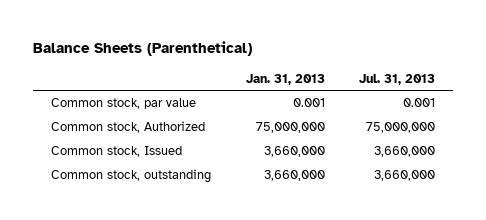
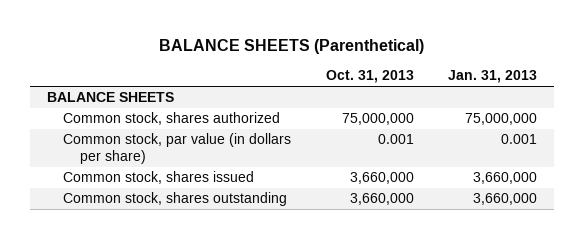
- Balance Sheets (Parenthetical)
+ BALANCE SHEETS (Parenthetical)
- | Jan. 31, 2013 | Jul. 31, 2013
+ | Oct. 31, 2013 | Jan. 31, 2013
- Common stock, par value | 0.001 | 0.001
- Common stock, Authorized | 75,000,000 | 75,000,000
- Common stock, Issued | 3,660,000 | 3,660,000
- Common stock, outstanding | 3,660,000 | 3,660,000
+ BALANCE SHEETS
+ Common stock, shares authorized | 75,000,000 | 75,000,000
+ Common stock, par value (in dollars per share) | 0.001 | 0.001
+ Common stock, shares issued | 3,660,000 | 3,660,000
+ Common stock, shares outstanding | 3,660,000 | 3,660,000

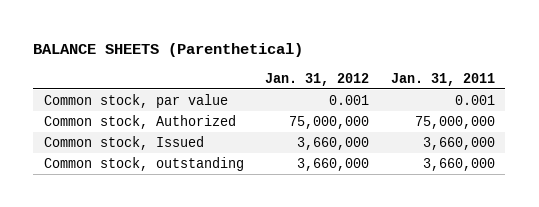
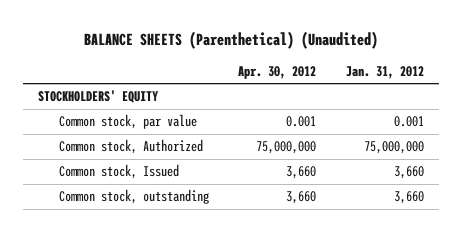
- BALANCE SHEETS (Parenthetical)
+ BALANCE SHEETS (Parenthetical) (Unaudited)
- | Jan. 31, 2012 | Jan. 31, 2011
+ | Apr. 30, 2012 | Jan. 31, 2012
+ STOCKHOLDERS' EQUITY
- Common stock, Issued | 3,660,000 | 3,660,000
- Common stock, outstanding | 3,660,000 | 3,660,000
+ Common stock, Issued | 3,660 | 3,660
+ Common stock, outstanding | 3,660 | 3,660

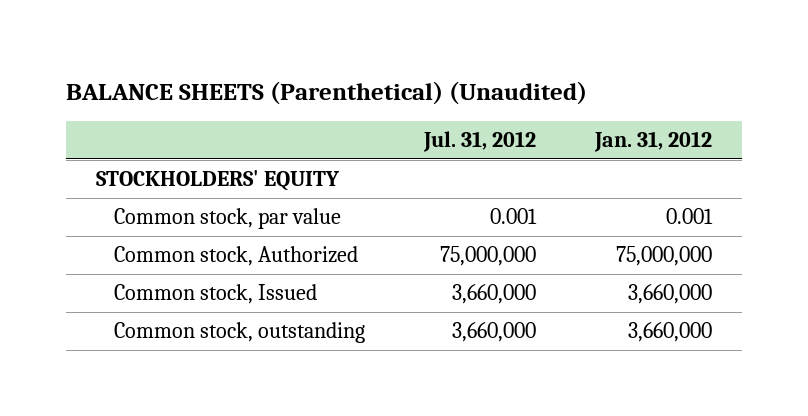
- | Apr. 30, 2012 | Jan. 31, 2012
+ | Jul. 31, 2012 | Jan. 31, 2012
- Common stock, Issued | 3,660 | 3,660
- Common stock, outstanding | 3,660 | 3,660
+ Common stock, Issued | 3,660,000 | 3,660,000
+ Common stock, outstanding | 3,660,000 | 3,660,000

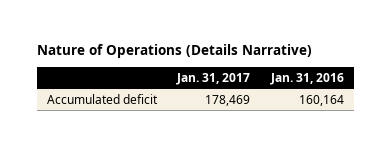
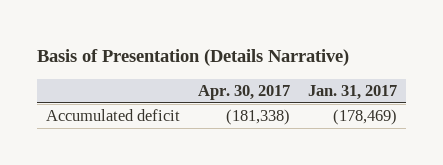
- Nature of Operations (Details Narrative)
+ Basis of Presentation (Details Narrative)
- | Jan. 31, 2017 | Jan. 31, 2016
+ | Apr. 30, 2017 | Jan. 31, 2017
- Accumulated deficit | 178,469 | 160,164
+ Accumulated deficit | (181,338) | (178,469)

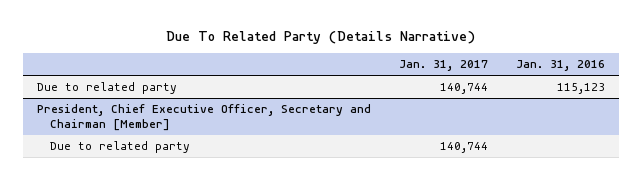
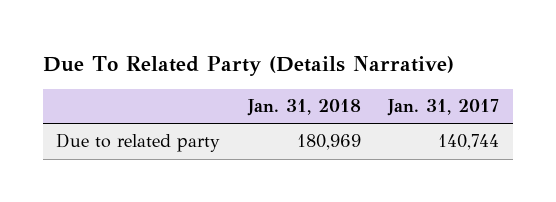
- | Jan. 31, 2017 | Jan. 31, 2016
+ | Jan. 31, 2018 | Jan. 31, 2017
- President, Chief Executive Officer, Secretary and Chairman [Member]
- Due to related party | 140,744 |

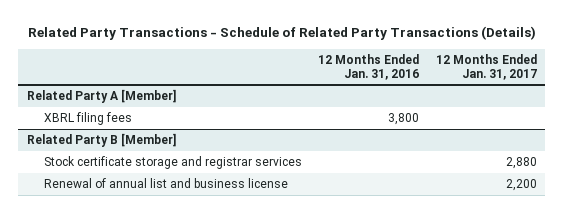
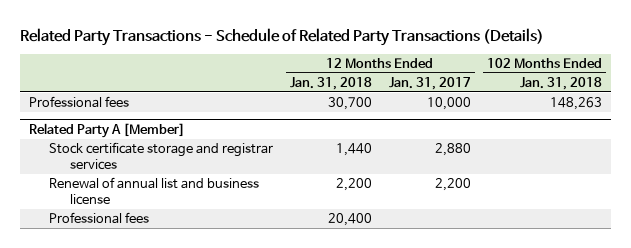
- | 12 Months Ended Jan. 31, 2016 | 12 Months Ended Jan. 31, 2017
+ | 12 Months Ended Jan. 31, 2018 | 12 Months Ended Jan. 31, 2017 | 102 Months Ended Jan. 31, 2018
+ Professional fees | 30,700 | 10,000 | 148,263
@ Related Party A [Member]
- XBRL filing fees | 3,800 |
- Related Party B [Member]
@ Related Party A [Member]
+ Professional fees | 20,400 | |

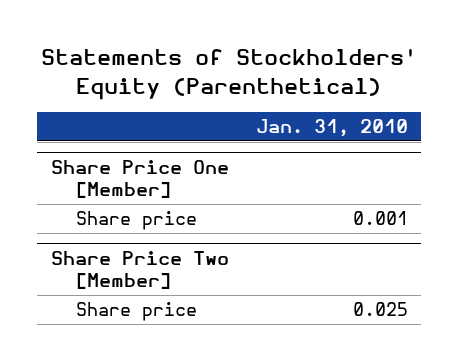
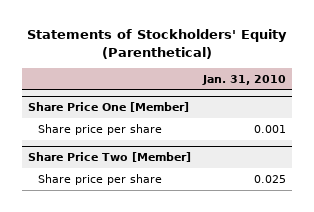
@ Share Price One [Member]
- Share price | 0.001
+ Share price per share | 0.001
@ Share Price Two [Member]
- Share price | 0.025
+ Share price per share | 0.025

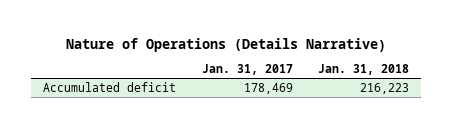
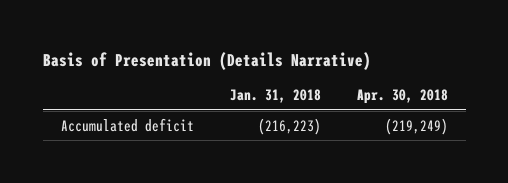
- Nature of Operations (Details Narrative)
+ Basis of Presentation (Details Narrative)
- | Jan. 31, 2017 | Jan. 31, 2018
+ | Jan. 31, 2018 | Apr. 30, 2018
- Accumulated deficit | 178,469 | 216,223
+ Accumulated deficit | (216,223) | (219,249)

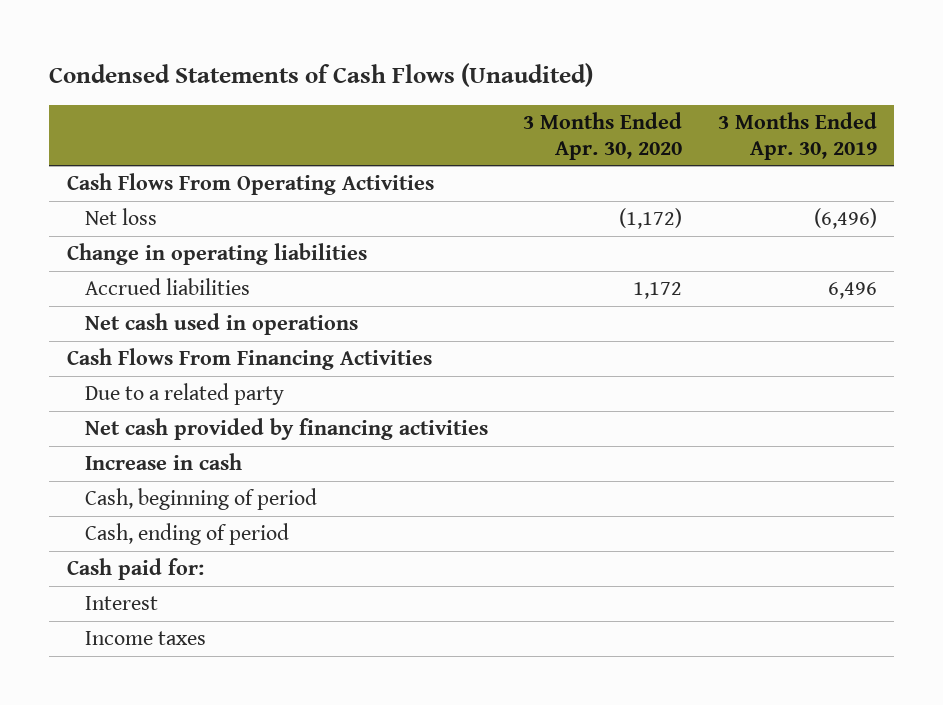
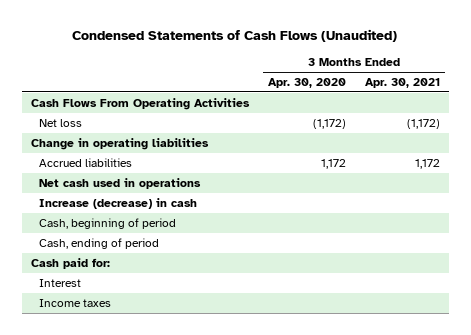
- | 3 Months Ended Apr. 30, 2020 | 3 Months Ended Apr. 30, 2019
+ | 3 Months Ended Apr. 30, 2020 | 3 Months Ended Apr. 30, 2021
- Cash Flows From Financing Activities
- Due to a related party
- Net cash provided by financing activities
- Increase in cash
+ Increase (decrease) in cash

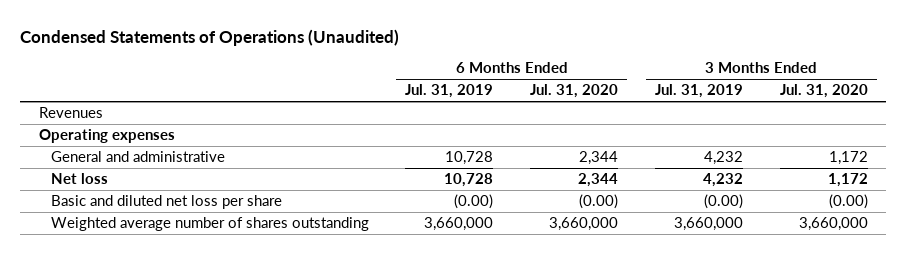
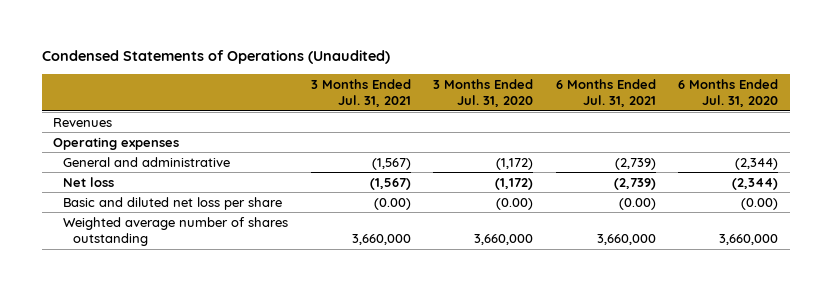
- | 6 Months Ended Jul. 31, 2019 | 6 Months Ended Jul. 31, 2020 | 3 Months Ended Jul. 31, 2019 | 3 Months Ended Jul. 31, 2020
+ | 3 Months Ended Jul. 31, 2021 | 3 Months Ended Jul. 31, 2020 | 6 Months Ended Jul. 31, 2021 | 6 Months Ended Jul. 31, 2020
- General and administrative | 10,728 | 2,344 | 4,232 | 1,172
- Net loss | 10,728 | 2,344 | 4,232 | 1,172
+ General and administrative | (1,567) | (1,172) | (2,739) | (2,344)
+ Net loss | (1,567) | (1,172) | (2,739) | (2,344)

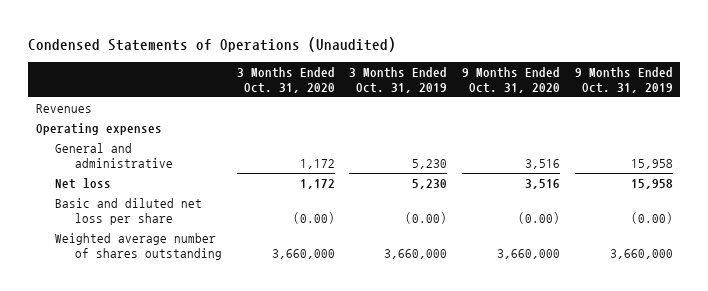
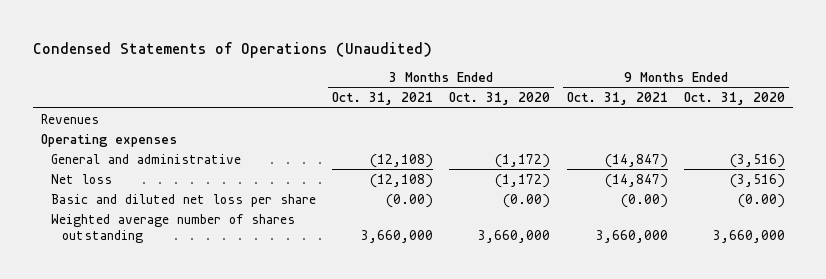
- | 3 Months Ended Oct. 31, 2020 | 3 Months Ended Oct. 31, 2019 | 9 Months Ended Oct. 31, 2020 | 9 Months Ended Oct. 31, 2019
+ | 3 Months Ended Oct. 31, 2021 | 3 Months Ended Oct. 31, 2020 | 9 Months Ended Oct. 31, 2021 | 9 Months Ended Oct. 31, 2020
- General and administrative | 1,172 | 5,230 | 3,516 | 15,958
- Net loss | 1,172 | 5,230 | 3,516 | 15,958
+ General and administrative | (12,108) | (1,172) | (14,847) | (3,516)
+ Net loss | (12,108) | (1,172) | (14,847) | (3,516)

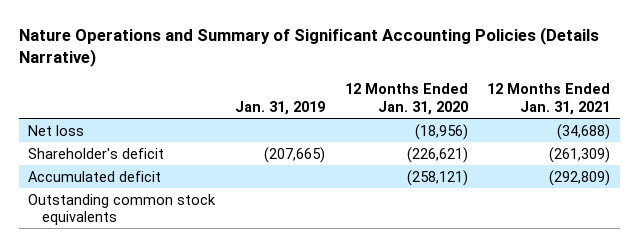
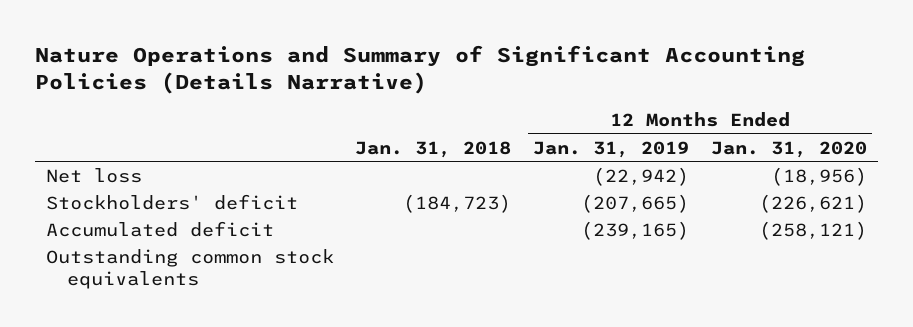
- | Jan. 31, 2019 | 12 Months Ended Jan. 31, 2020 | 12 Months Ended Jan. 31, 2021
+ | Jan. 31, 2018 | 12 Months Ended Jan. 31, 2019 | 12 Months Ended Jan. 31, 2020
- Shareholder's deficit | (207,665) | (226,621) | (261,309)
+ Stockholders' deficit | (184,723) | (207,665) | (226,621)

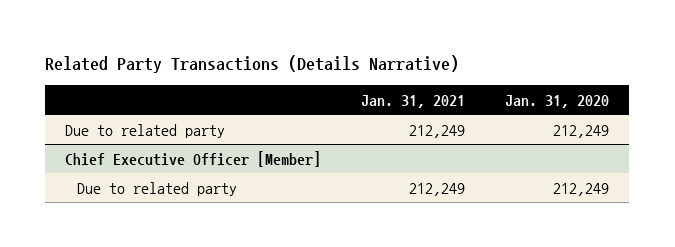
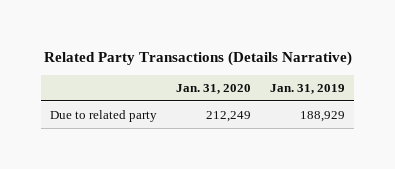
- | Jan. 31, 2021 | Jan. 31, 2020
+ | Jan. 31, 2020 | Jan. 31, 2019
- Chief Executive Officer [Member]
- Due to related party | 212,249 | 212,249

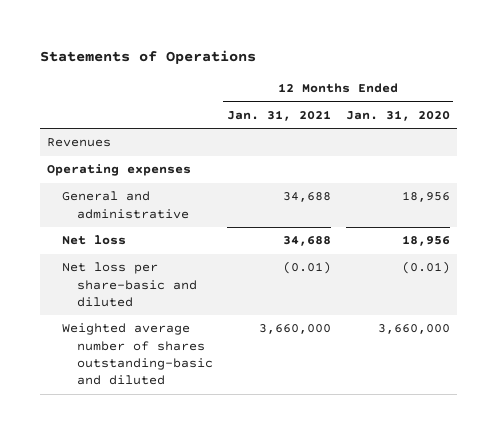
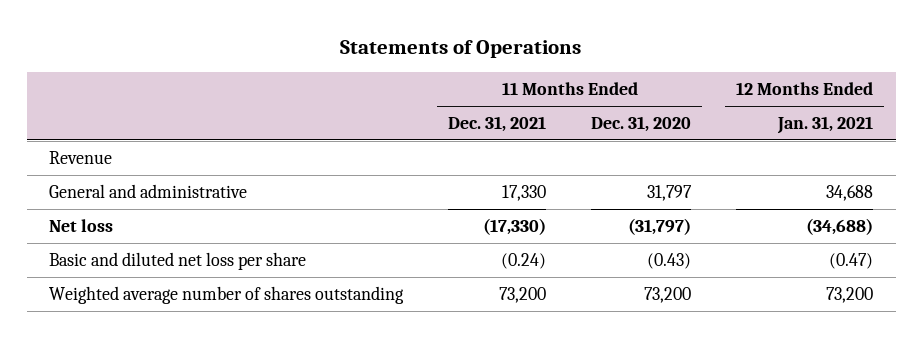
- | 12 Months Ended Jan. 31, 2021 | 12 Months Ended Jan. 31, 2020
+ | 11 Months Ended Dec. 31, 2021 | 11 Months Ended Dec. 31, 2020 | 12 Months Ended Jan. 31, 2021
- Revenues
- Operating expenses
+ Revenue
- Net loss | 34,688 | 18,956
- Net loss per share-basic and diluted | (0.01) | (0.01)
- Weighted average number of shares outstanding-basic and diluted | 3,660,000 | 3,660,000
+ Net loss | (17,330) | (31,797) | (34,688)
+ Basic and diluted net loss per share | (0.24) | (0.43) | (0.47)
+ Weighted average number of shares outstanding | 73,200 | 73,200 | 73,200

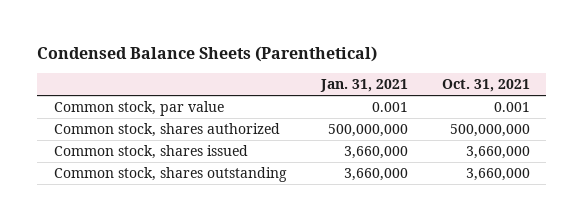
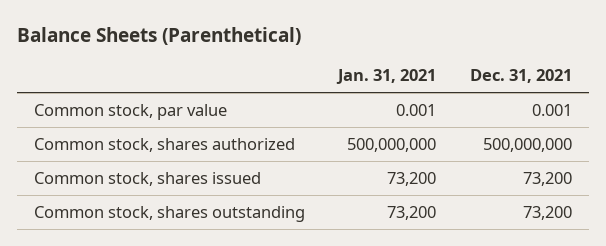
- Condensed Balance Sheets (Parenthetical)
+ Balance Sheets (Parenthetical)
- | Jan. 31, 2021 | Oct. 31, 2021
+ | Jan. 31, 2021 | Dec. 31, 2021
- Common stock, shares issued | 3,660,000 | 3,660,000
- Common stock, shares outstanding | 3,660,000 | 3,660,000
+ Common stock, shares issued | 73,200 | 73,200
+ Common stock, shares outstanding | 73,200 | 73,200

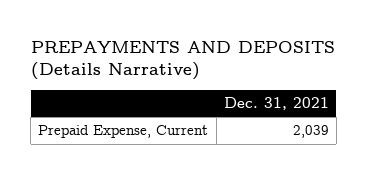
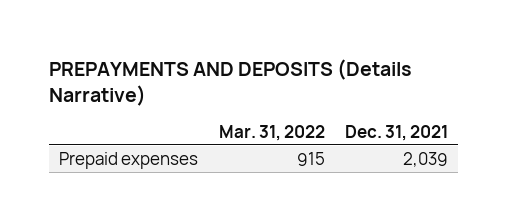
- | Dec. 31, 2021
+ | Mar. 31, 2022 | Dec. 31, 2021
- Prepaid Expense, Current | 2,039
+ Prepaid expenses | 915 | 2,039

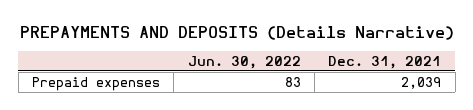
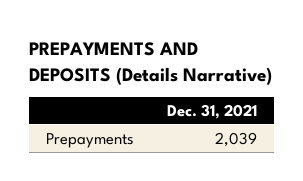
- | Jun. 30, 2022 | Dec. 31, 2021
+ | Dec. 31, 2021
- Prepaid expenses | 83 | 2,039
+ Prepayments | 2,039

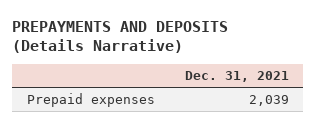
- Prepayments | 2,039
+ Prepaid expenses | 2,039

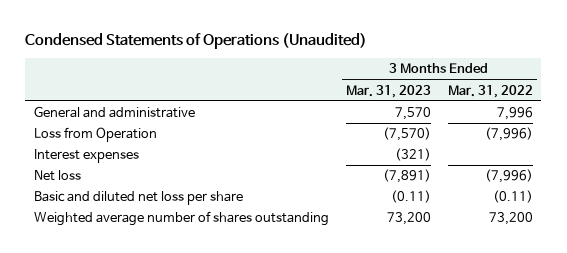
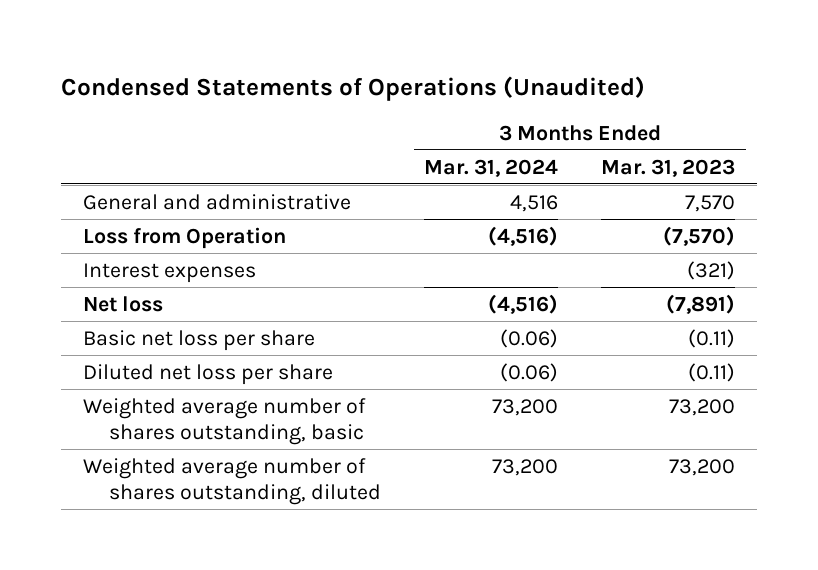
- | 3 Months Ended Mar. 31, 2023 | 3 Months Ended Mar. 31, 2022
+ | 3 Months Ended Mar. 31, 2024 | 3 Months Ended Mar. 31, 2023
- Basic and diluted net loss per share | (0.11) | (0.11)
- Weighted average number of shares outstanding | 73,200 | 73,200
+ Basic net loss per share | (0.06) | (0.11)
+ Diluted net loss per share | (0.06) | (0.11)
+ Weighted average number of shares outstanding, basic | 73,200 | 73,200
+ Weighted average number of shares outstanding, diluted | 73,200 | 73,200

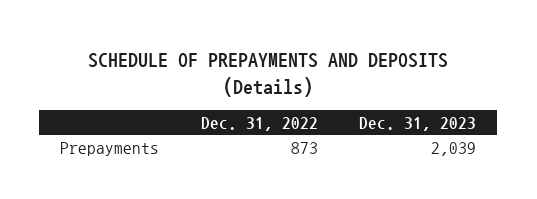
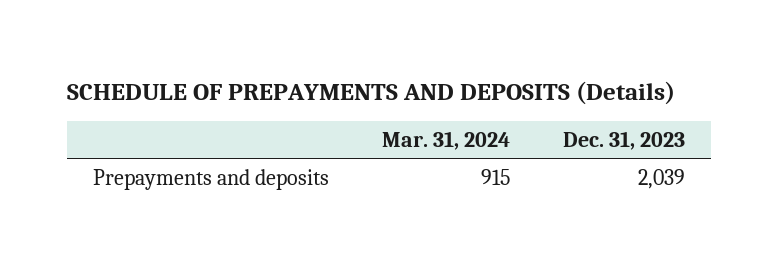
- | Dec. 31, 2022 | Dec. 31, 2023
+ | Mar. 31, 2024 | Dec. 31, 2023
- Prepayments | 873 | 2,039
+ Prepayments and deposits | 915 | 2,039

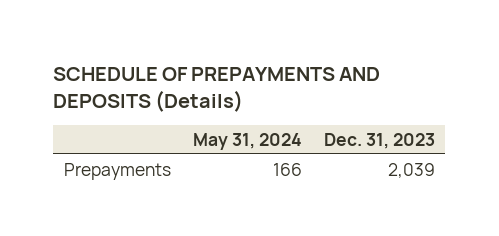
- | Mar. 31, 2024 | Dec. 31, 2023
+ | May 31, 2024 | Dec. 31, 2023
- Prepayments and deposits | 915 | 2,039
+ Prepayments | 166 | 2,039

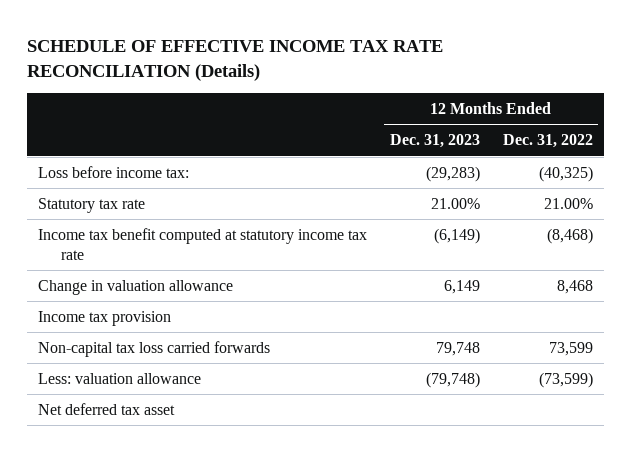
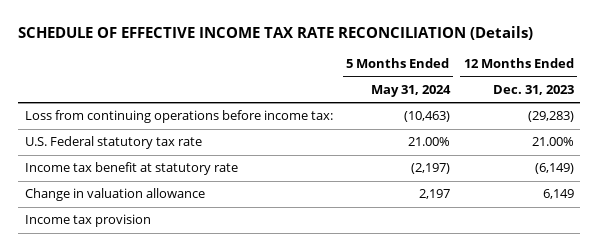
- | 12 Months Ended Dec. 31, 2023 | 12 Months Ended Dec. 31, 2022
+ | 5 Months Ended May 31, 2024 | 12 Months Ended Dec. 31, 2023
- Loss before income tax: | (29,283) | (40,325)
- Statutory tax rate | 21.00% | 21.00%
- Income tax benefit computed at statutory income tax rate | (6,149) | (8,468)
+ Loss from continuing operations before income tax: | (10,463) | (29,283)
+ U.S. Federal statutory tax rate | 21.00% | 21.00%
+ Income tax benefit at statutory rate | (2,197) | (6,149)
- Non-capital tax loss carried forwards | 79,748 | 73,599
- Less: valuation allowance | (79,748) | (73,599)
- Net deferred tax asset

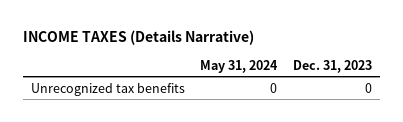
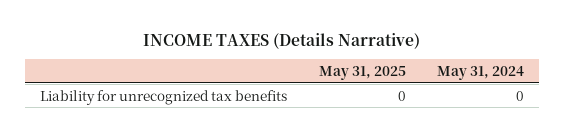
- | May 31, 2024 | Dec. 31, 2023
+ | May 31, 2025 | May 31, 2024
- Unrecognized tax benefits | 0 | 0
+ Liability for unrecognized tax benefits | 0 | 0

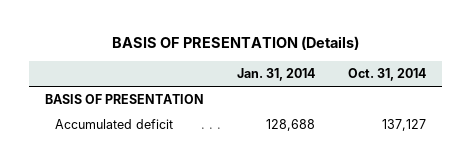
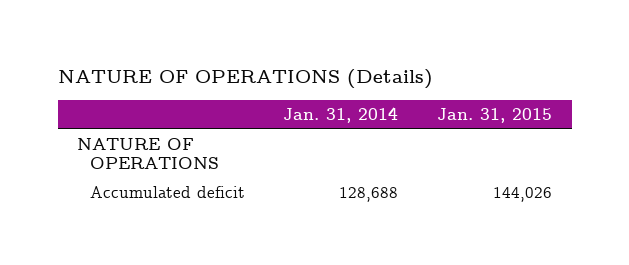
- BASIS OF PRESENTATION (Details)
+ NATURE OF OPERATIONS (Details)
- | Jan. 31, 2014 | Oct. 31, 2014
+ | Jan. 31, 2014 | Jan. 31, 2015
- BASIS OF PRESENTATION
+ NATURE OF OPERATIONS

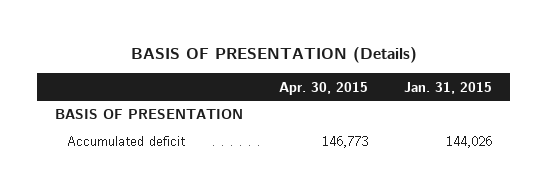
- NATURE OF OPERATIONS (Details)
+ BASIS OF PRESENTATION (Details)
- | Jan. 31, 2014 | Jan. 31, 2015
+ | Apr. 30, 2015 | Jan. 31, 2015
- NATURE OF OPERATIONS
+ BASIS OF PRESENTATION

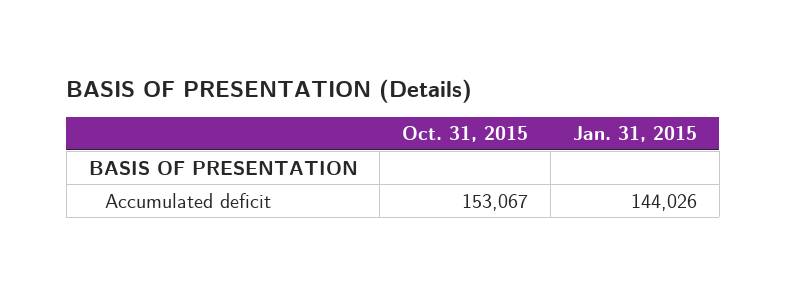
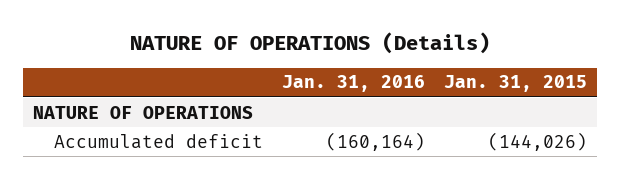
- BASIS OF PRESENTATION (Details)
+ NATURE OF OPERATIONS (Details)
- | Oct. 31, 2015 | Jan. 31, 2015
+ | Jan. 31, 2016 | Jan. 31, 2015
- BASIS OF PRESENTATION
- Accumulated deficit | 153,067 | 144,026
+ NATURE OF OPERATIONS
+ Accumulated deficit | (160,164) | (144,026)

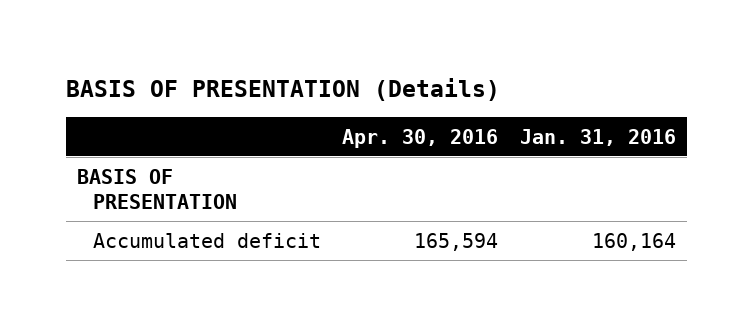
- NATURE OF OPERATIONS (Details)
+ BASIS OF PRESENTATION (Details)
- | Jan. 31, 2016 | Jan. 31, 2015
+ | Apr. 30, 2016 | Jan. 31, 2016
- NATURE OF OPERATIONS
- Accumulated deficit | (160,164) | (144,026)
+ BASIS OF PRESENTATION
+ Accumulated deficit | 165,594 | 160,164

